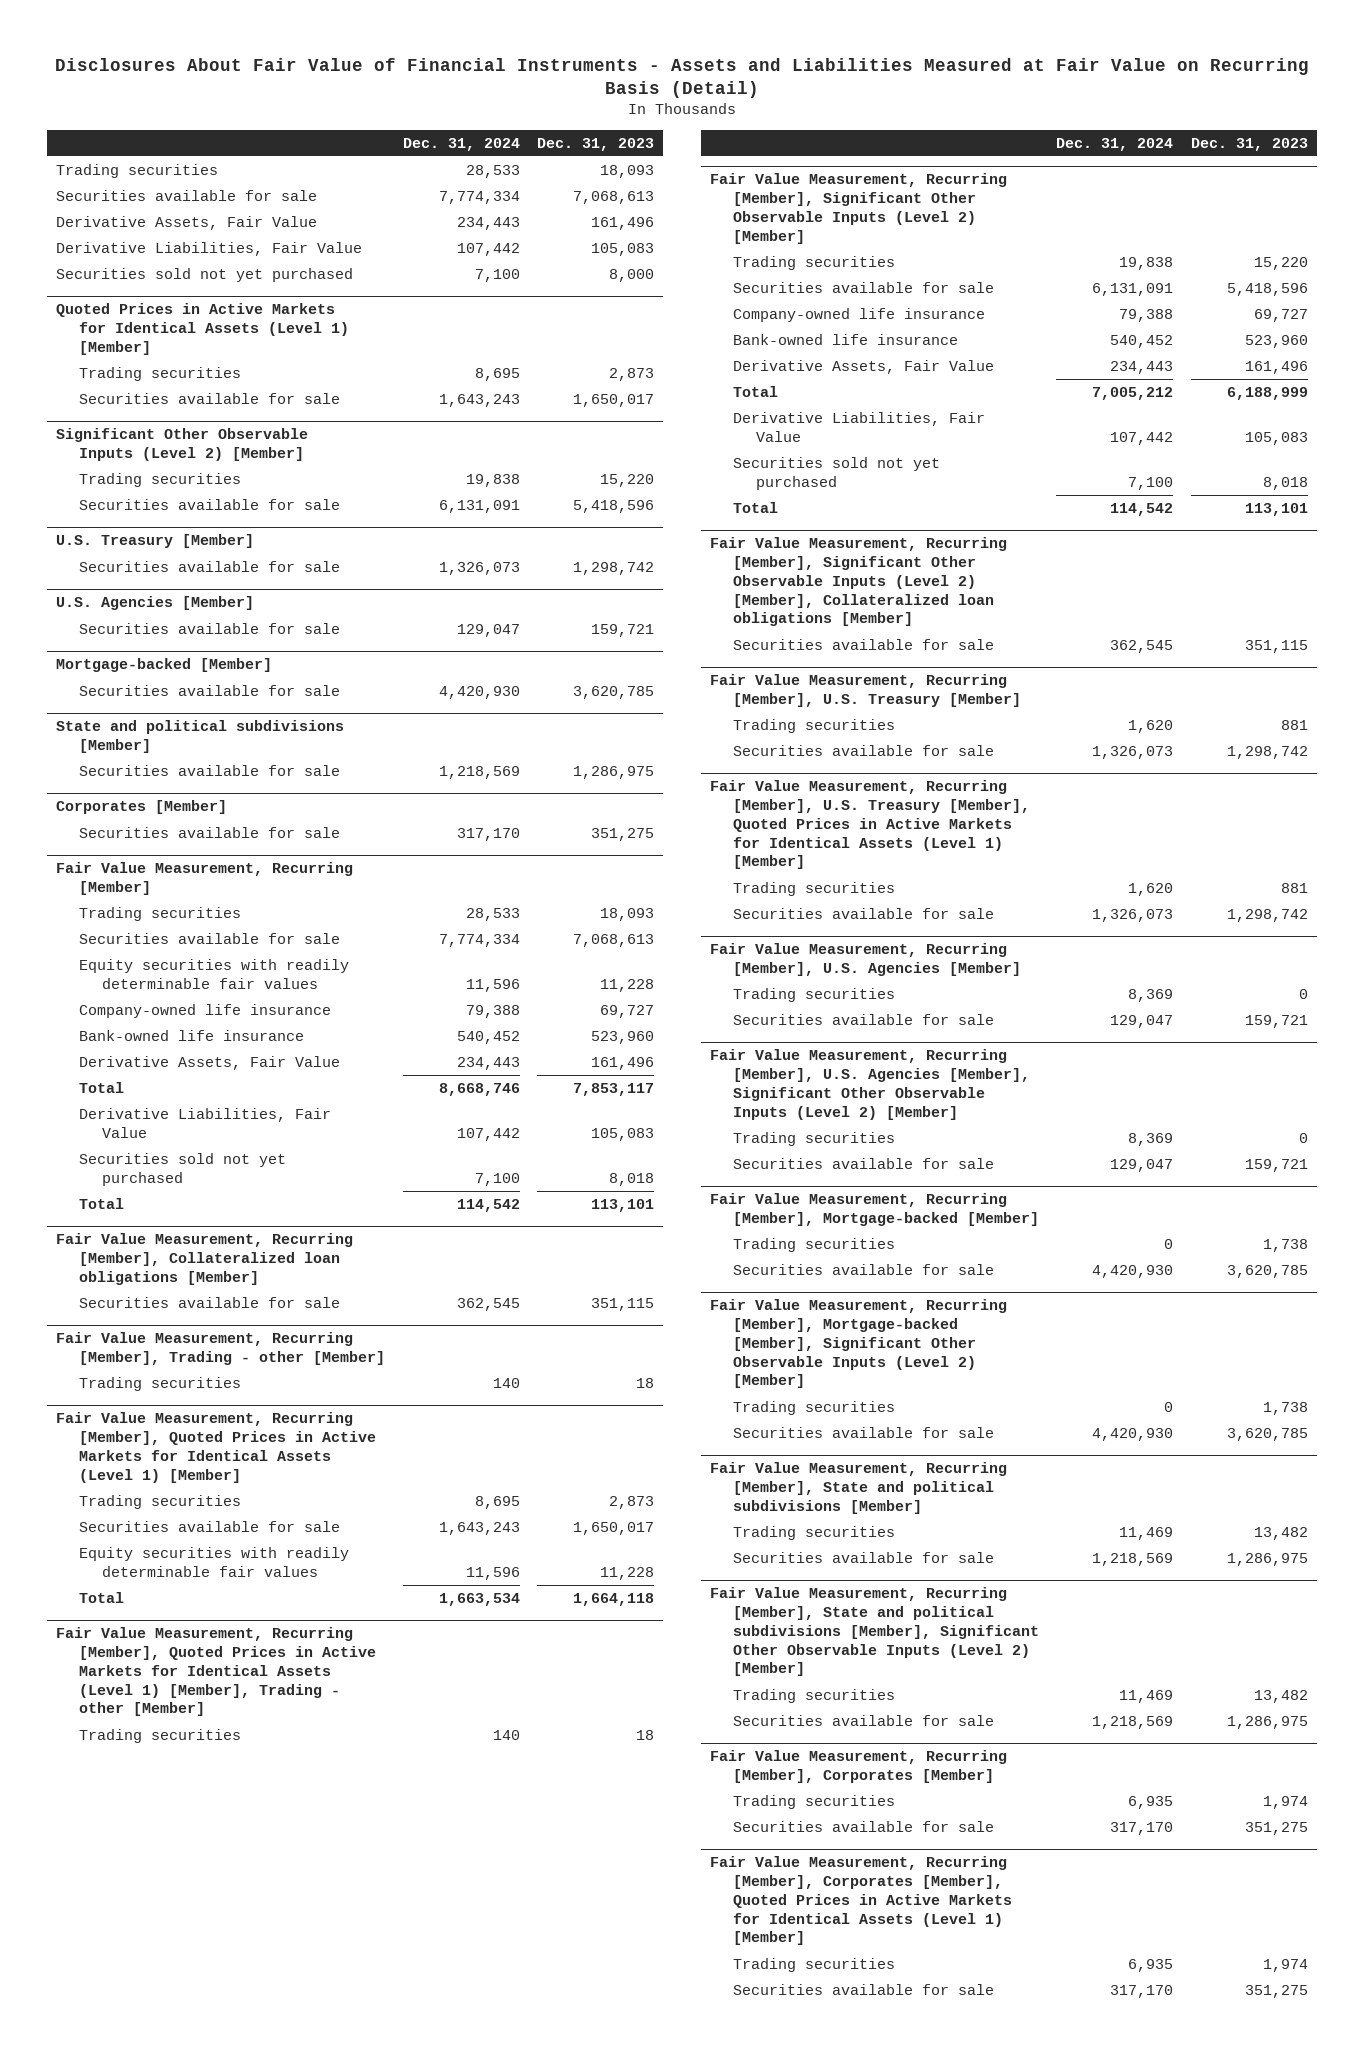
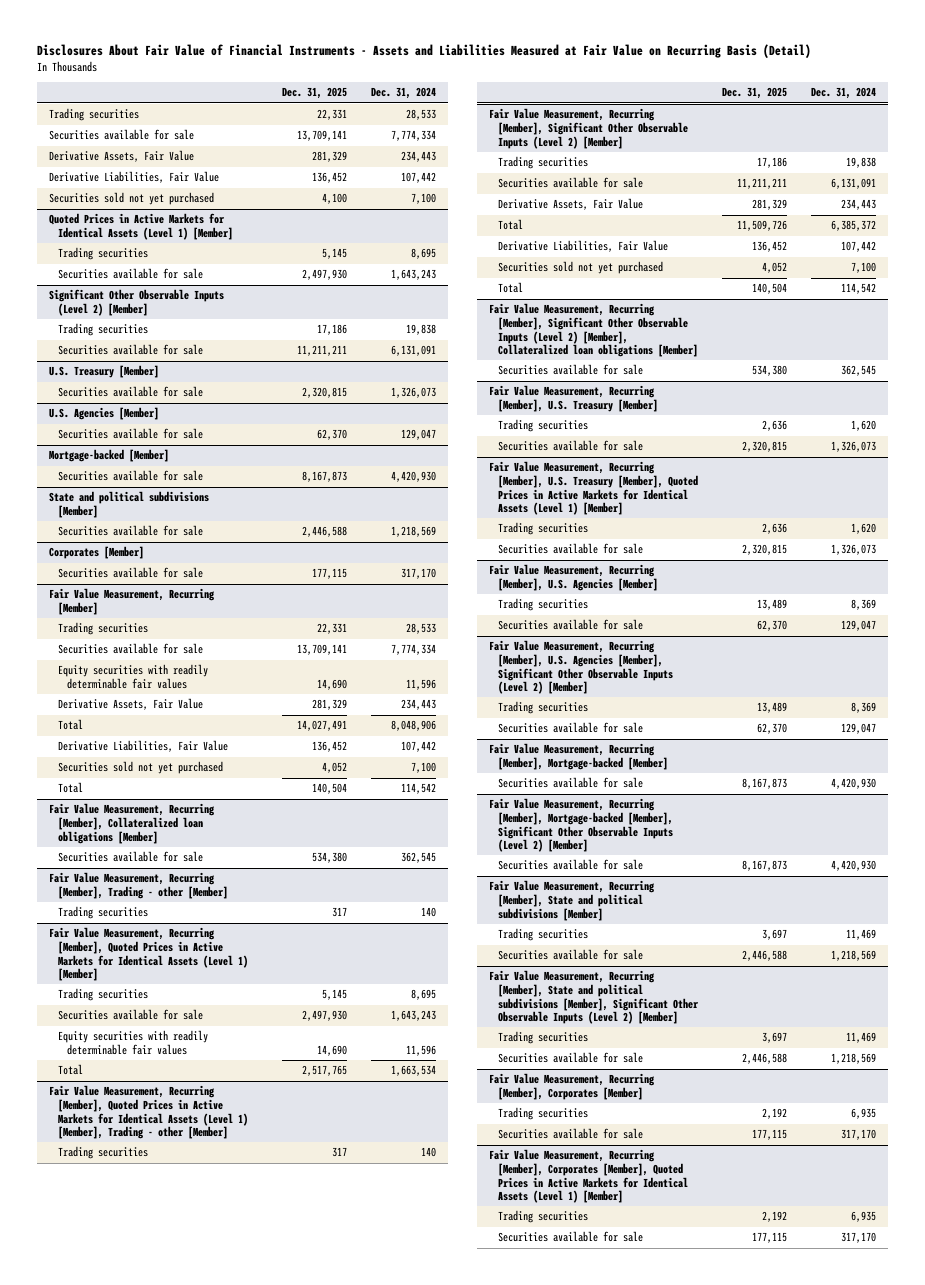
- | Dec. 31, 2024 | Dec. 31, 2023
+ | Dec. 31, 2025 | Dec. 31, 2024
@ Fair Value Measurement, Recurring [Member]
- Company-owned life insurance | 79,388 | 69,727
- Bank-owned life insurance | 540,452 | 523,960
- Total | 8,668,746 | 7,853,117
+ Total | 14,027,491 | 8,048,906
@ Fair Value Measurement, Recurring [Member], Significant Other Observable Inputs (Level 2) [Member]
- Company-owned life insurance | 79,388 | 69,727
- Bank-owned life insurance | 540,452 | 523,960
- Total | 7,005,212 | 6,188,999
+ Total | 11,509,726 | 6,385,372
@ Fair Value Measurement, Recurring [Member], Mortgage-backed [Member]
- Trading securities | 0 | 1,738
@ Fair Value Measurement, Recurring [Member], Mortgage-backed [Member], Significant Other Observable Inputs (Level 2) [Member]
- Trading securities | 0 | 1,738

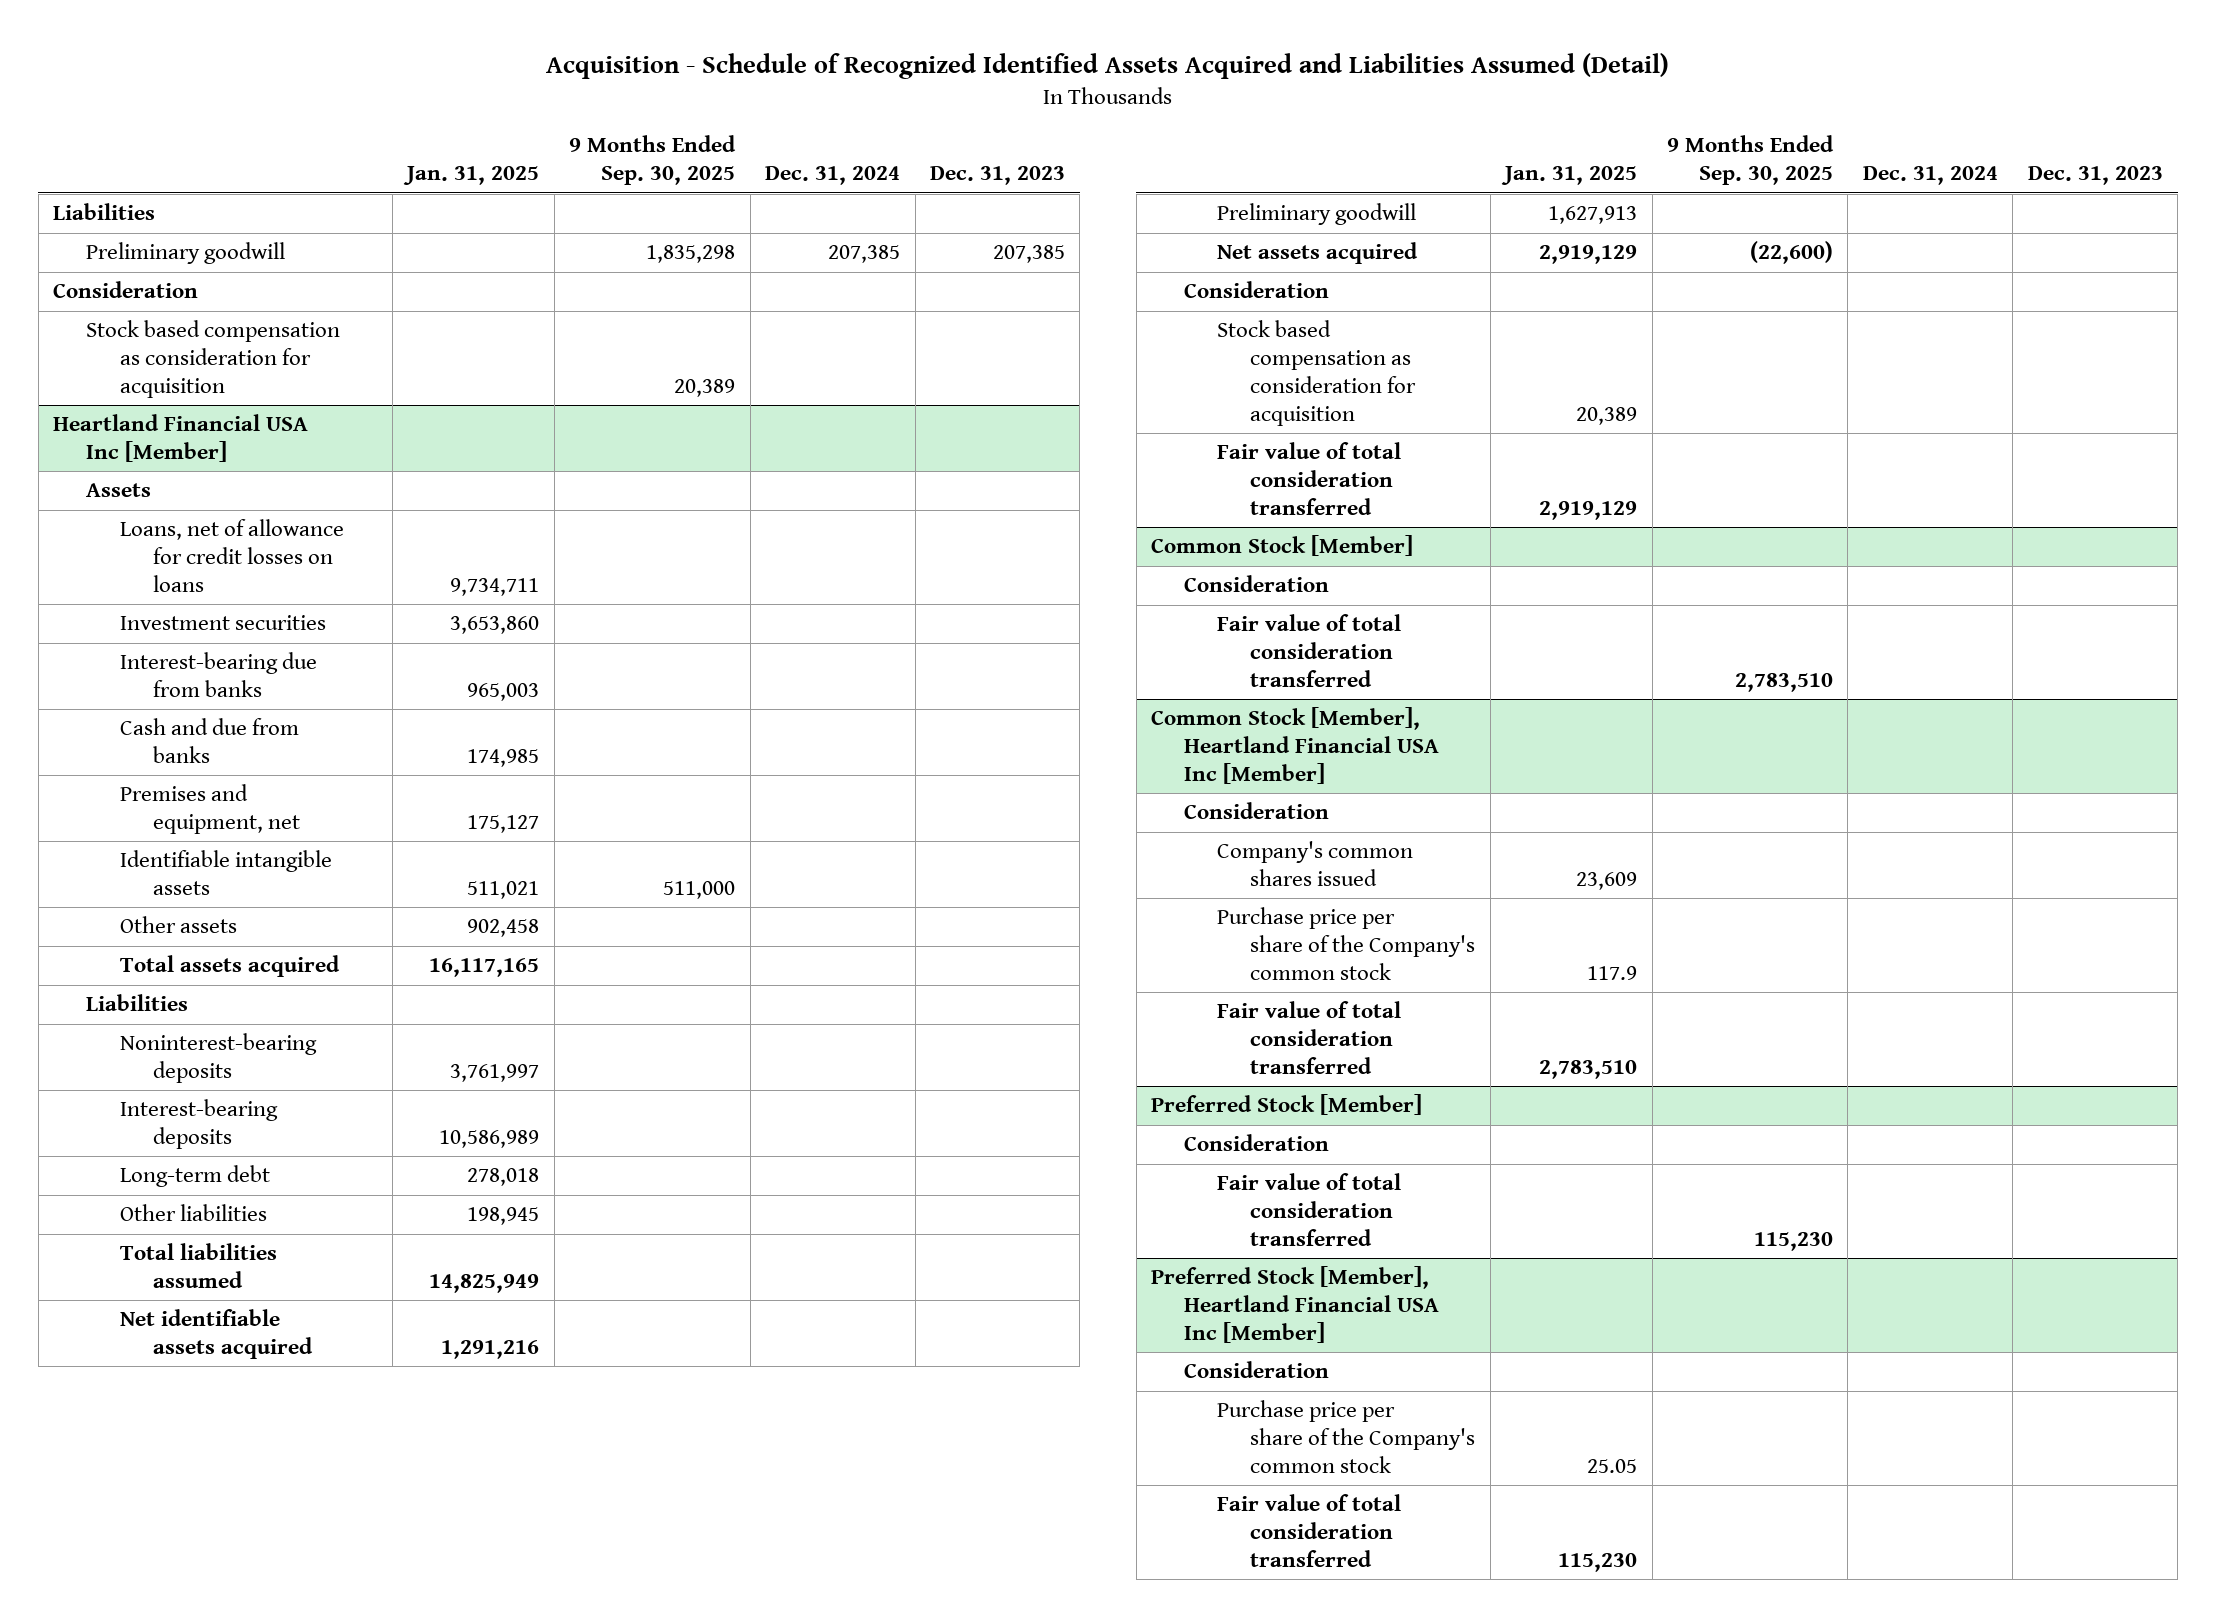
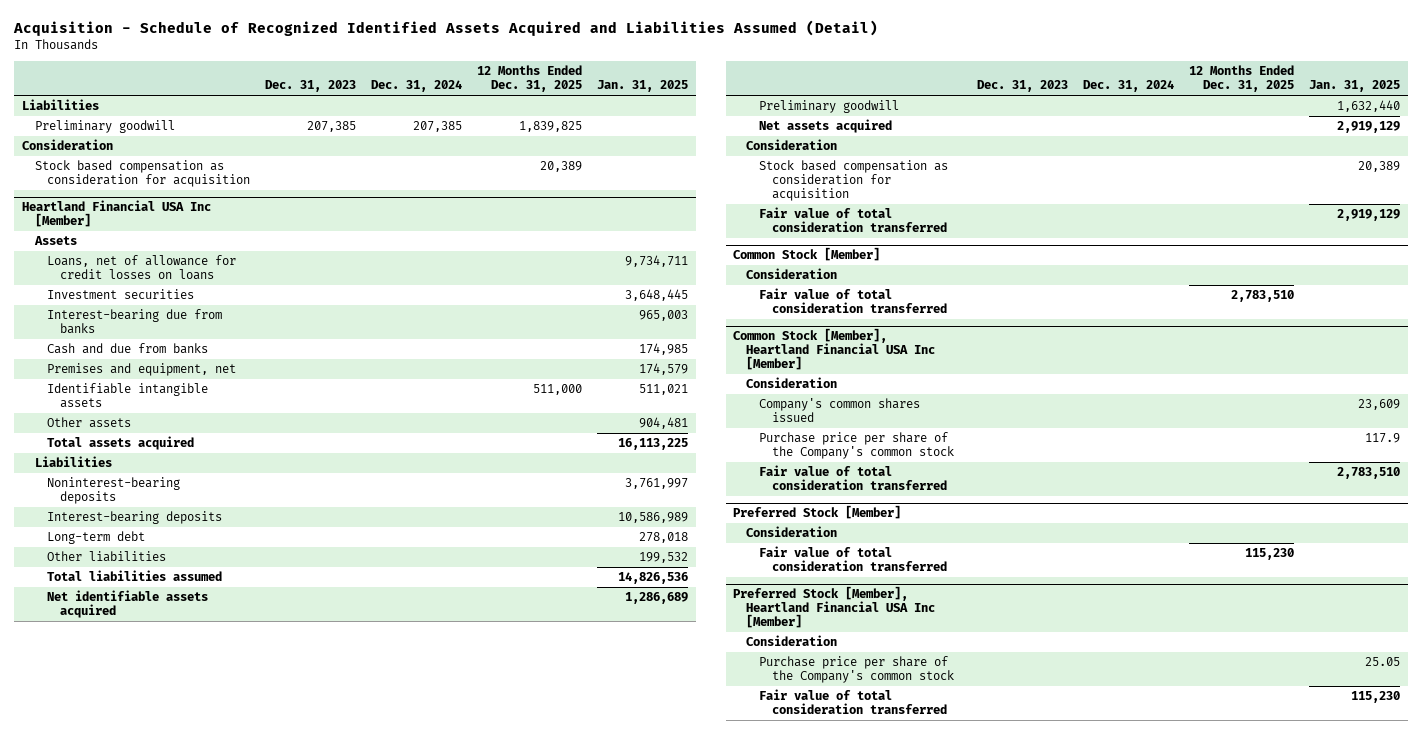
- | Jan. 31, 2025 | 9 Months Ended Sep. 30, 2025 | Dec. 31, 2024 | Dec. 31, 2023
+ | Dec. 31, 2023 | Dec. 31, 2024 | 12 Months Ended Dec. 31, 2025 | Jan. 31, 2025
@ Heartland Financial USA Inc [Member]
- Investment securities | 3,653,860 | | |
+ Investment securities | | | | 3,648,445
- Premises and equipment, net | 175,127 | | |
+ Premises and equipment, net | | | | 174,579
- Other assets | 902,458 | | |
- Total assets acquired | 16,117,165 | | |
+ Other assets | | | | 904,481
+ Total assets acquired | | | | 16,113,225
- Other liabilities | 198,945 | | |
- Total liabilities assumed | 14,825,949 | | |
- Net identifiable assets acquired | 1,291,216 | | |
- Preliminary goodwill | 1,627,913 | | |
+ Other liabilities | | | | 199,532
+ Total liabilities assumed | | | | 14,826,536
+ Net identifiable assets acquired | | | | 1,286,689
+ Preliminary goodwill | | | | 1,632,440

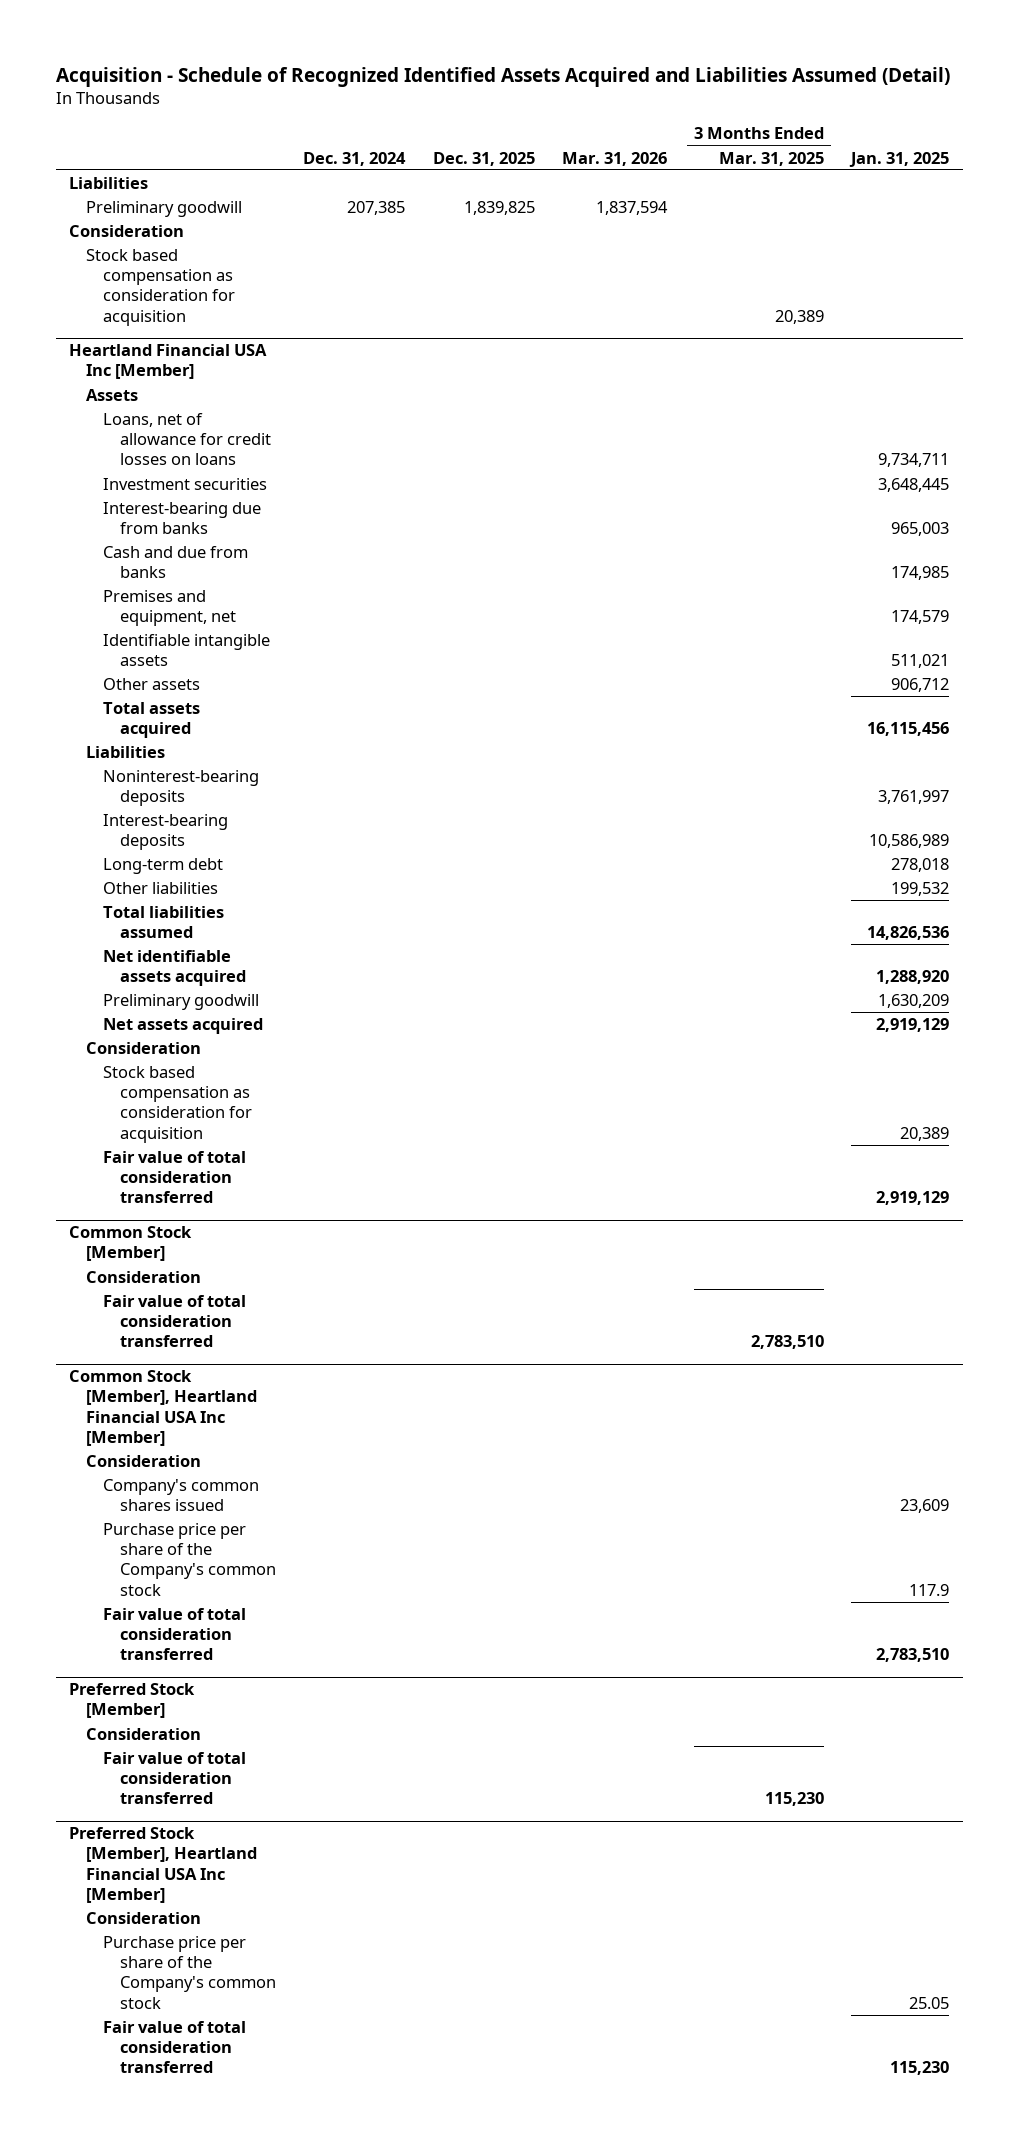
- | Dec. 31, 2023 | Dec. 31, 2024 | 12 Months Ended Dec. 31, 2025 | Jan. 31, 2025
+ | Dec. 31, 2024 | Dec. 31, 2025 | Mar. 31, 2026 | 3 Months Ended Mar. 31, 2025 | Jan. 31, 2025
@ Heartland Financial USA Inc [Member]
- Other assets | | | | 904,481
- Total assets acquired | | | | 16,113,225
+ Other assets | | | | | 906,712
+ Total assets acquired | | | | | 16,115,456
- Net identifiable assets acquired | | | | 1,286,689
- Preliminary goodwill | | | | 1,632,440
+ Net identifiable assets acquired | | | | | 1,288,920
+ Preliminary goodwill | | | | | 1,630,209

